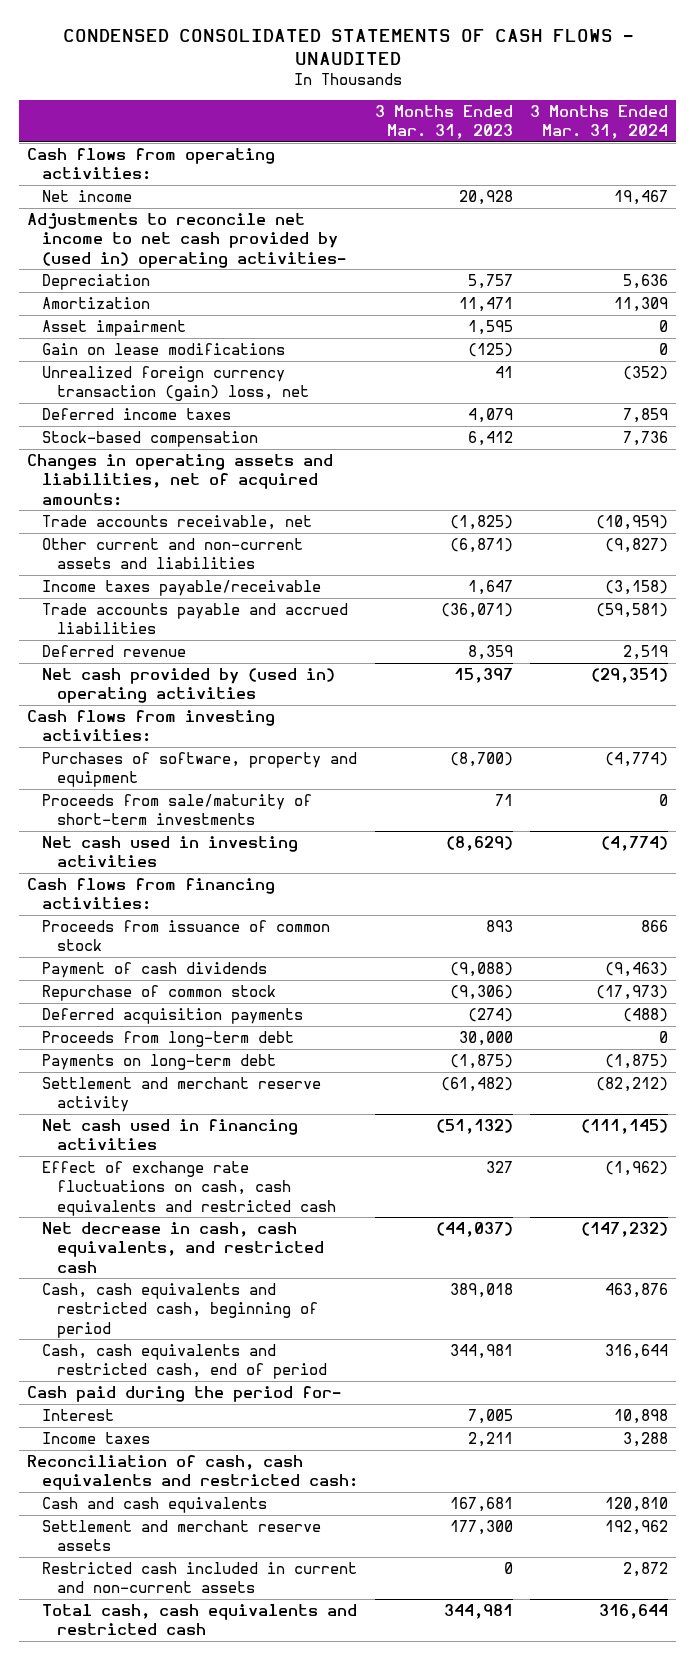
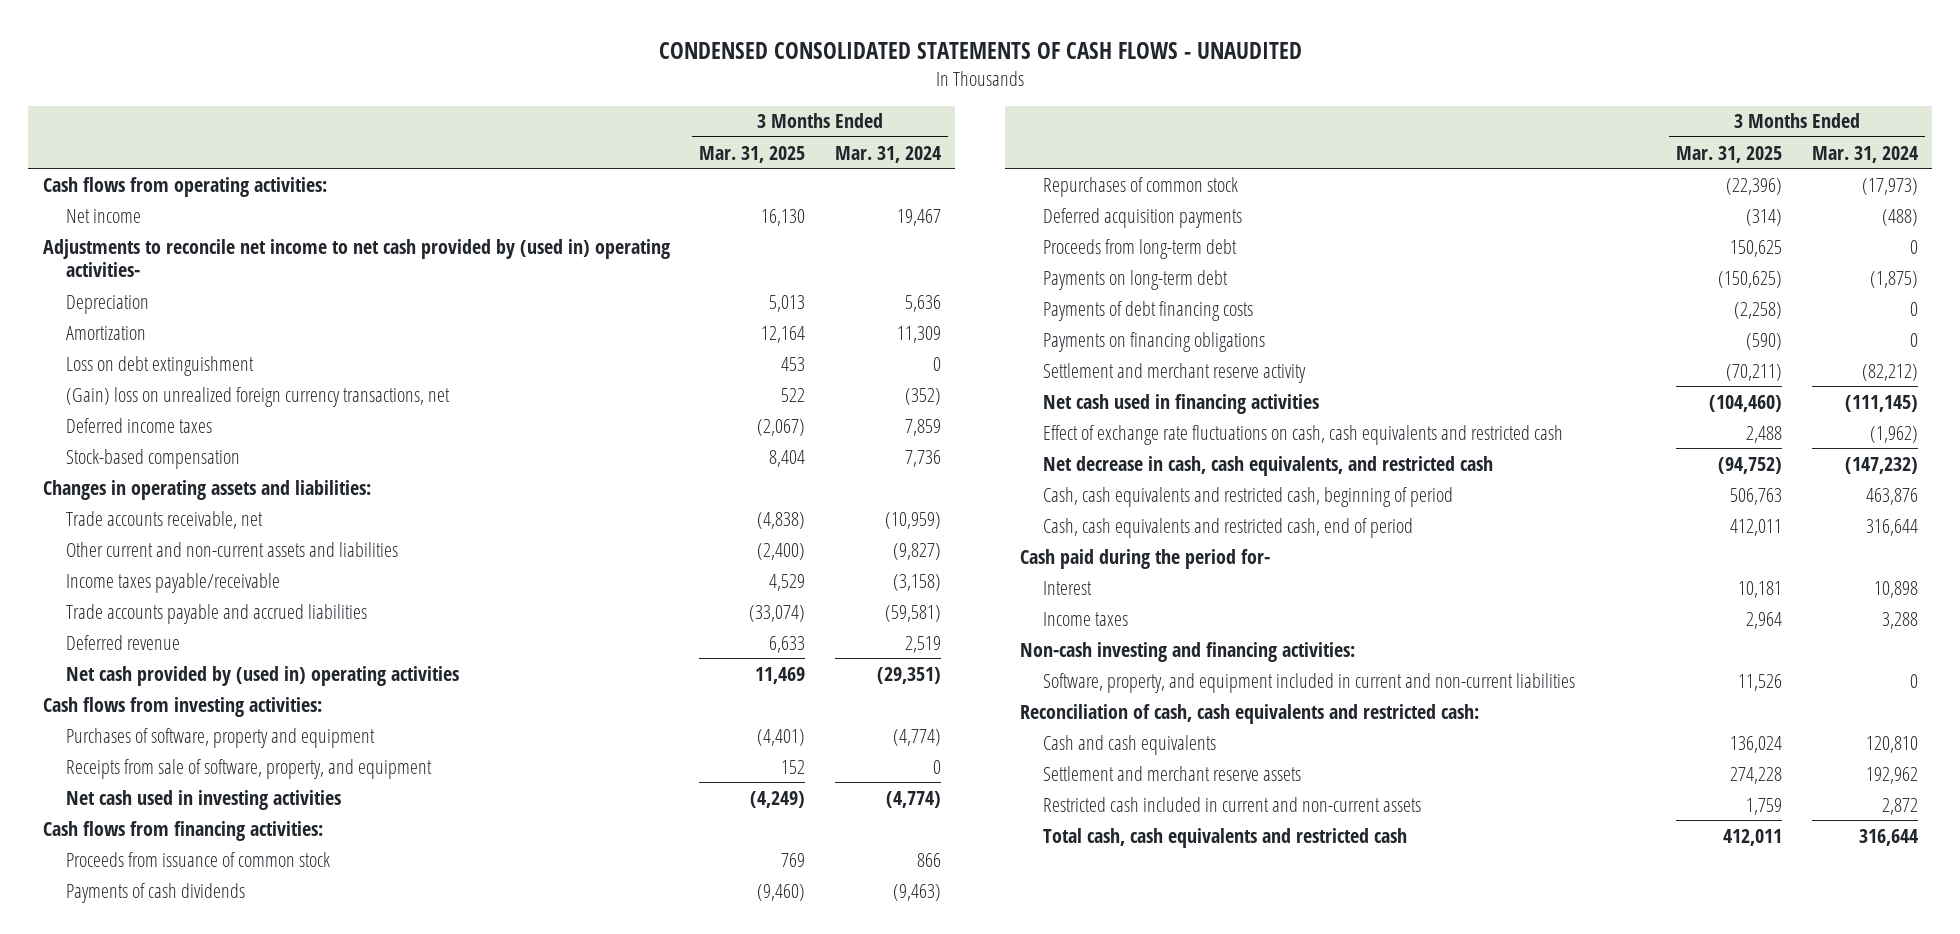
- | 3 Months Ended Mar. 31, 2023 | 3 Months Ended Mar. 31, 2024
+ | 3 Months Ended Mar. 31, 2025 | 3 Months Ended Mar. 31, 2024
- Asset impairment | 1,595 | 0
- Gain on lease modifications | (125) | 0
- Unrealized foreign currency transaction (gain) loss, net | 41 | (352)
+ Loss on debt extinguishment | 453 | 0
+ (Gain) loss on unrealized foreign currency transactions, net | 522 | (352)
- Changes in operating assets and liabilities, net of acquired amounts:
+ Changes in operating assets and liabilities:
- Proceeds from sale/maturity of short-term investments | 71 | 0
+ Receipts from sale of software, property, and equipment | 152 | 0
- Payment of cash dividends | (9,088) | (9,463)
- Repurchase of common stock | (9,306) | (17,973)
+ Payments of cash dividends | (9,460) | (9,463)
+ Repurchases of common stock | (22,396) | (17,973)
+ Payments of debt financing costs | (2,258) | 0
+ Payments on financing obligations | (590) | 0
+ Non-cash investing and financing activities:
+ Software, property, and equipment included in current and non-current liabilities | 11,526 | 0

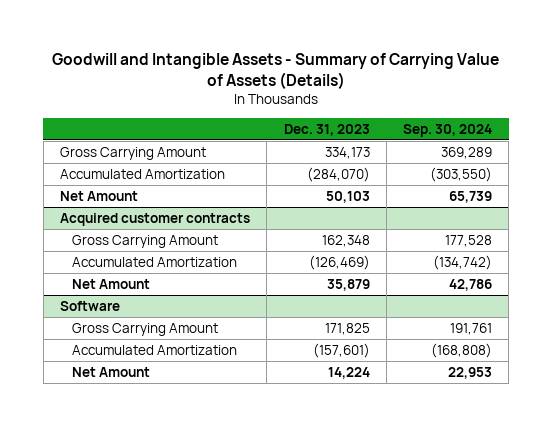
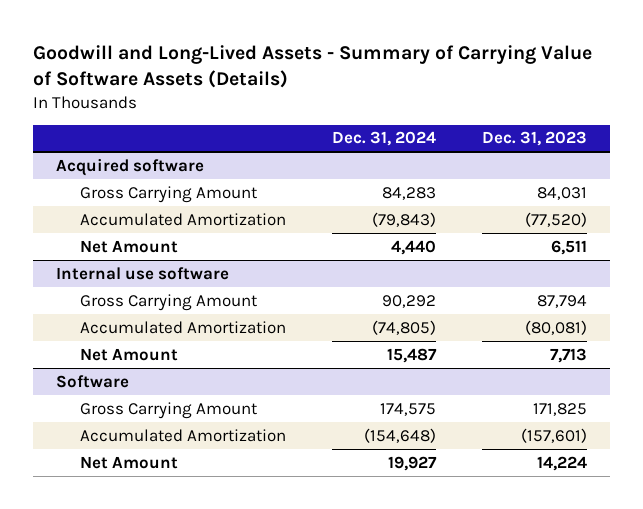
- Goodwill and Intangible Assets - Summary of Carrying Value of Assets (Details)
+ Goodwill and Long-Lived Assets - Summary of Carrying Value of Software Assets (Details)
- | Dec. 31, 2023 | Sep. 30, 2024
+ | Dec. 31, 2024 | Dec. 31, 2023
- Gross Carrying Amount | 334,173 | 369,289
- Accumulated Amortization | (284,070) | (303,550)
- Net Amount | 50,103 | 65,739
- Acquired customer contracts
- Gross Carrying Amount | 162,348 | 177,528
- Accumulated Amortization | (126,469) | (134,742)
- Net Amount | 35,879 | 42,786
+ Acquired software
+ Gross Carrying Amount | 84,283 | 84,031
+ Accumulated Amortization | (79,843) | (77,520)
+ Net Amount | 4,440 | 6,511
+ Internal use software
+ Gross Carrying Amount | 90,292 | 87,794
+ Accumulated Amortization | (74,805) | (80,081)
+ Net Amount | 15,487 | 7,713

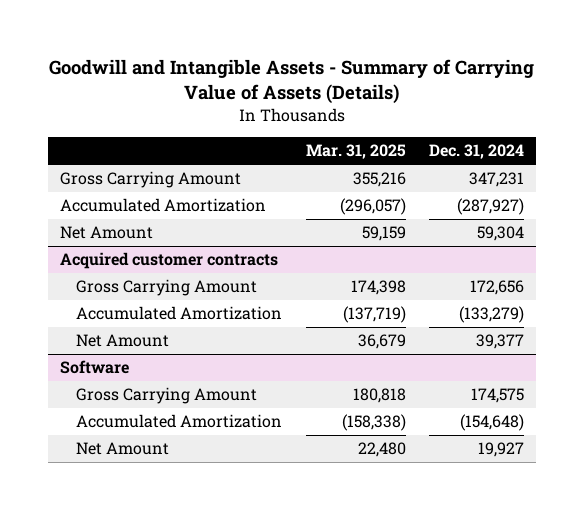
- Goodwill and Long-Lived Assets - Summary of Carrying Value of Software Assets (Details)
+ Goodwill and Intangible Assets - Summary of Carrying Value of Assets (Details)
- | Dec. 31, 2024 | Dec. 31, 2023
+ | Mar. 31, 2025 | Dec. 31, 2024
- Acquired software
- Gross Carrying Amount | 84,283 | 84,031
- Accumulated Amortization | (79,843) | (77,520)
- Net Amount | 4,440 | 6,511
- Internal use software
- Gross Carrying Amount | 90,292 | 87,794
- Accumulated Amortization | (74,805) | (80,081)
- Net Amount | 15,487 | 7,713
+ Gross Carrying Amount | 355,216 | 347,231
+ Accumulated Amortization | (296,057) | (287,927)
+ Net Amount | 59,159 | 59,304
+ Acquired customer contracts
+ Gross Carrying Amount | 174,398 | 172,656
+ Accumulated Amortization | (137,719) | (133,279)
+ Net Amount | 36,679 | 39,377

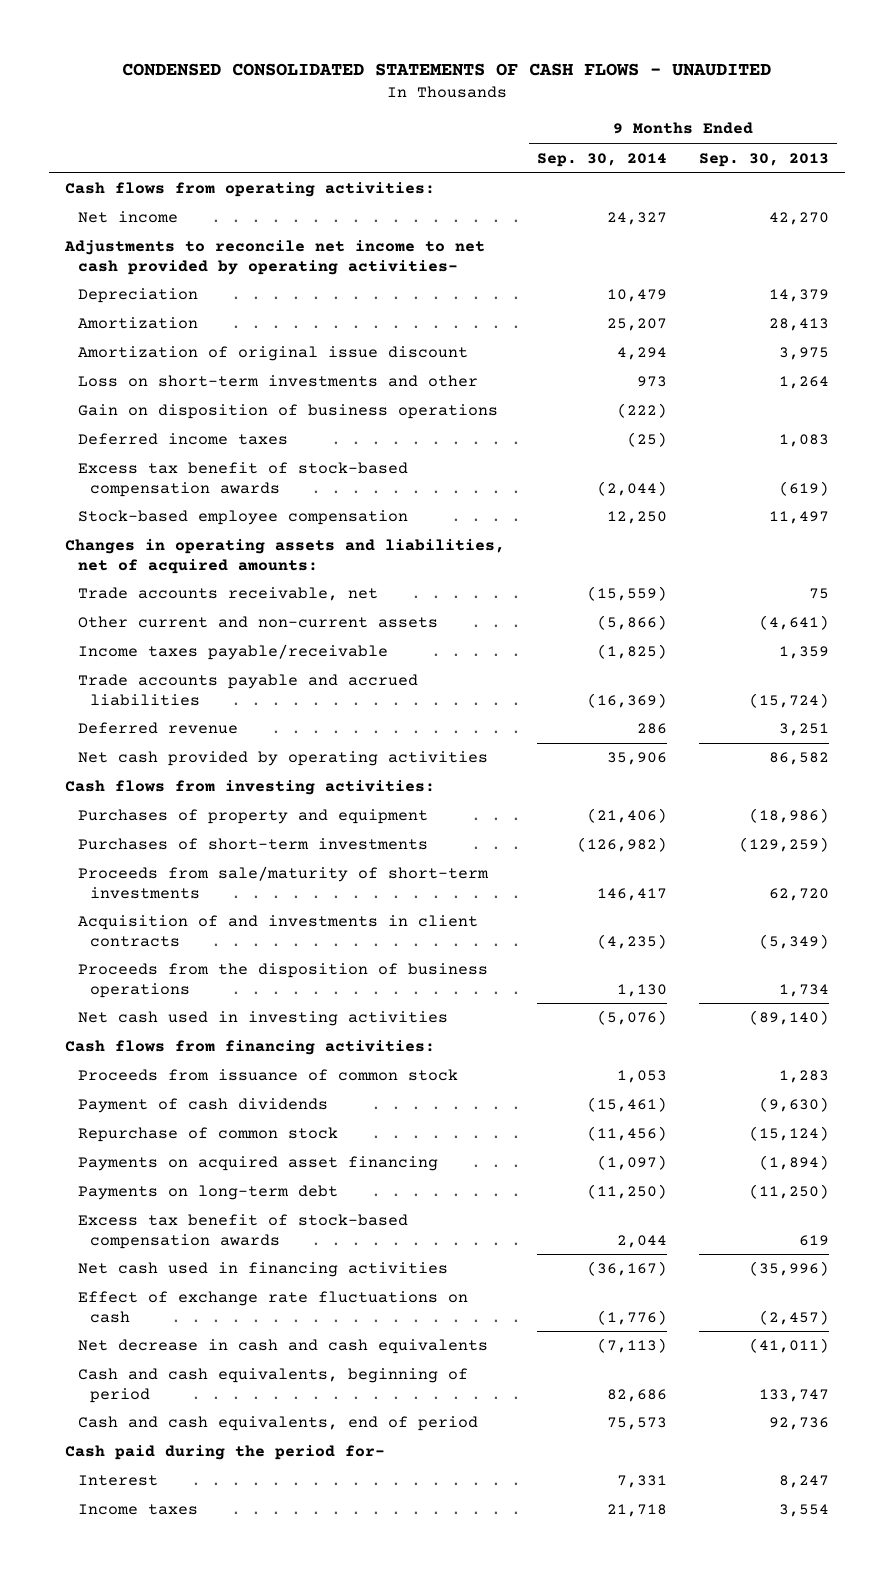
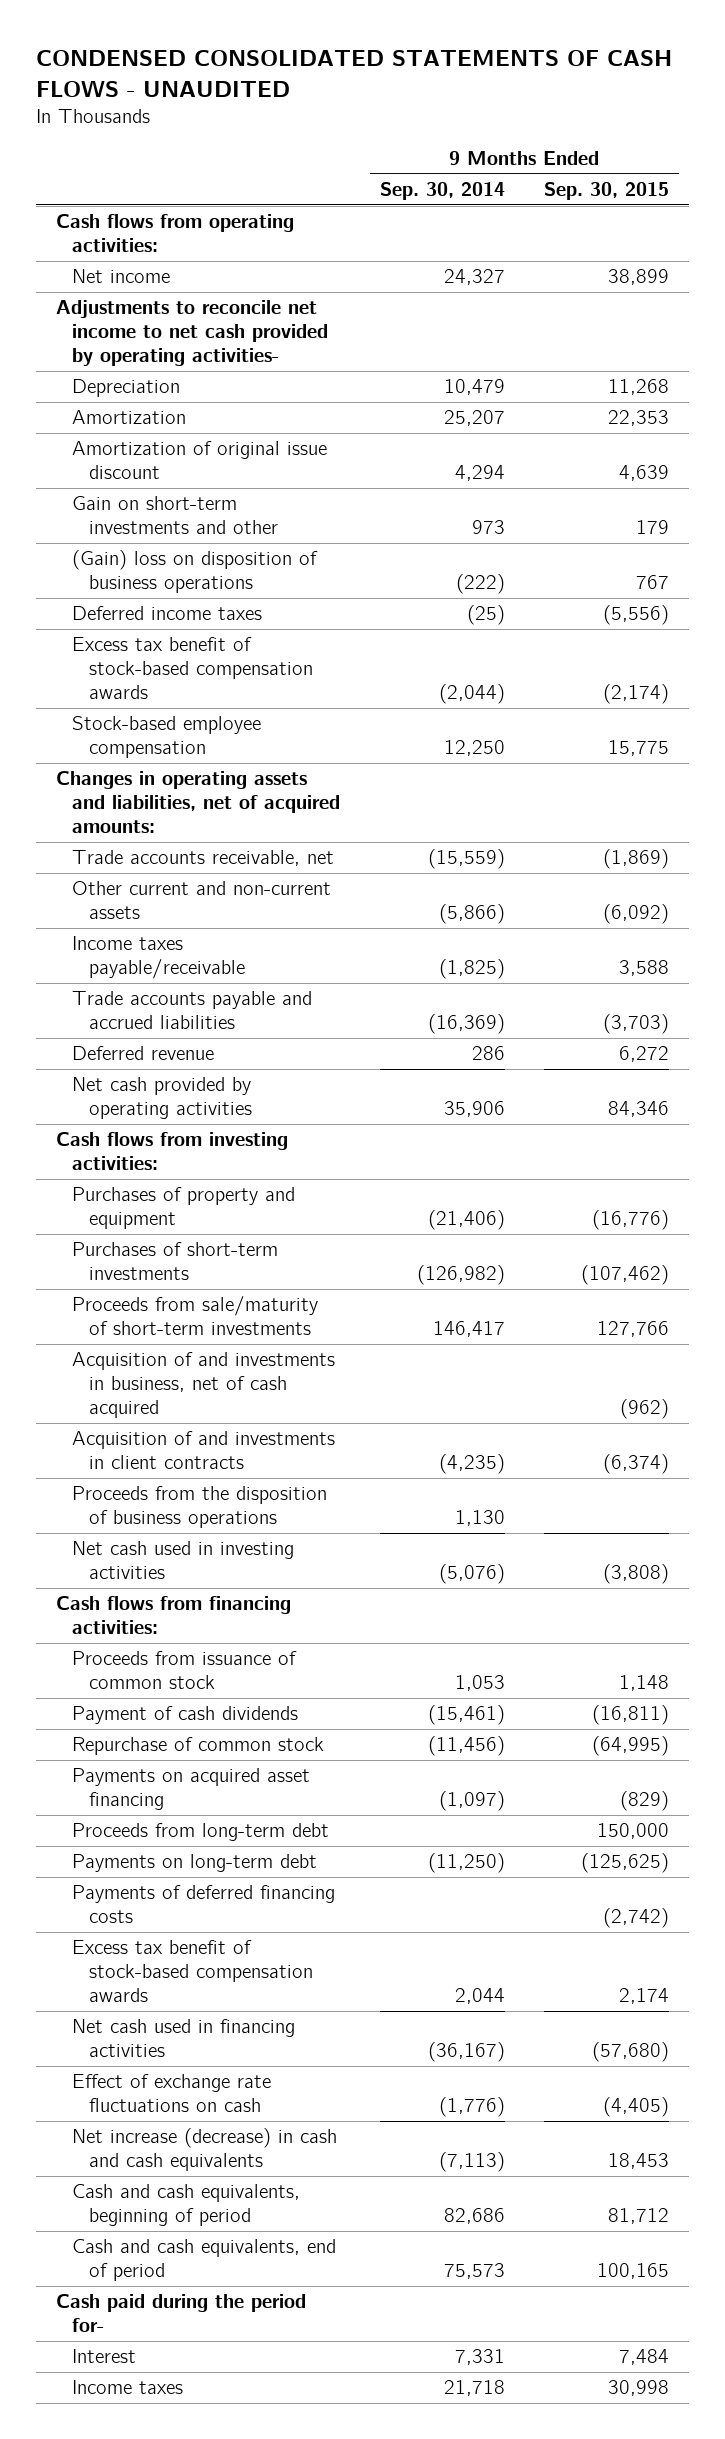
- | 9 Months Ended Sep. 30, 2014 | 9 Months Ended Sep. 30, 2013
+ | 9 Months Ended Sep. 30, 2014 | 9 Months Ended Sep. 30, 2015
- Loss on short-term investments and other | 973 | 1,264
- Gain on disposition of business operations | (222) |
+ Gain on short-term investments and other | 973 | 179
+ (Gain) loss on disposition of business operations | (222) | 767
+ Acquisition of and investments in business, net of cash acquired | | (962)
+ Proceeds from long-term debt | | 150,000
+ Payments of deferred financing costs | | (2,742)
- Net decrease in cash and cash equivalents | (7,113) | (41,011)
+ Net increase (decrease) in cash and cash equivalents | (7,113) | 18,453

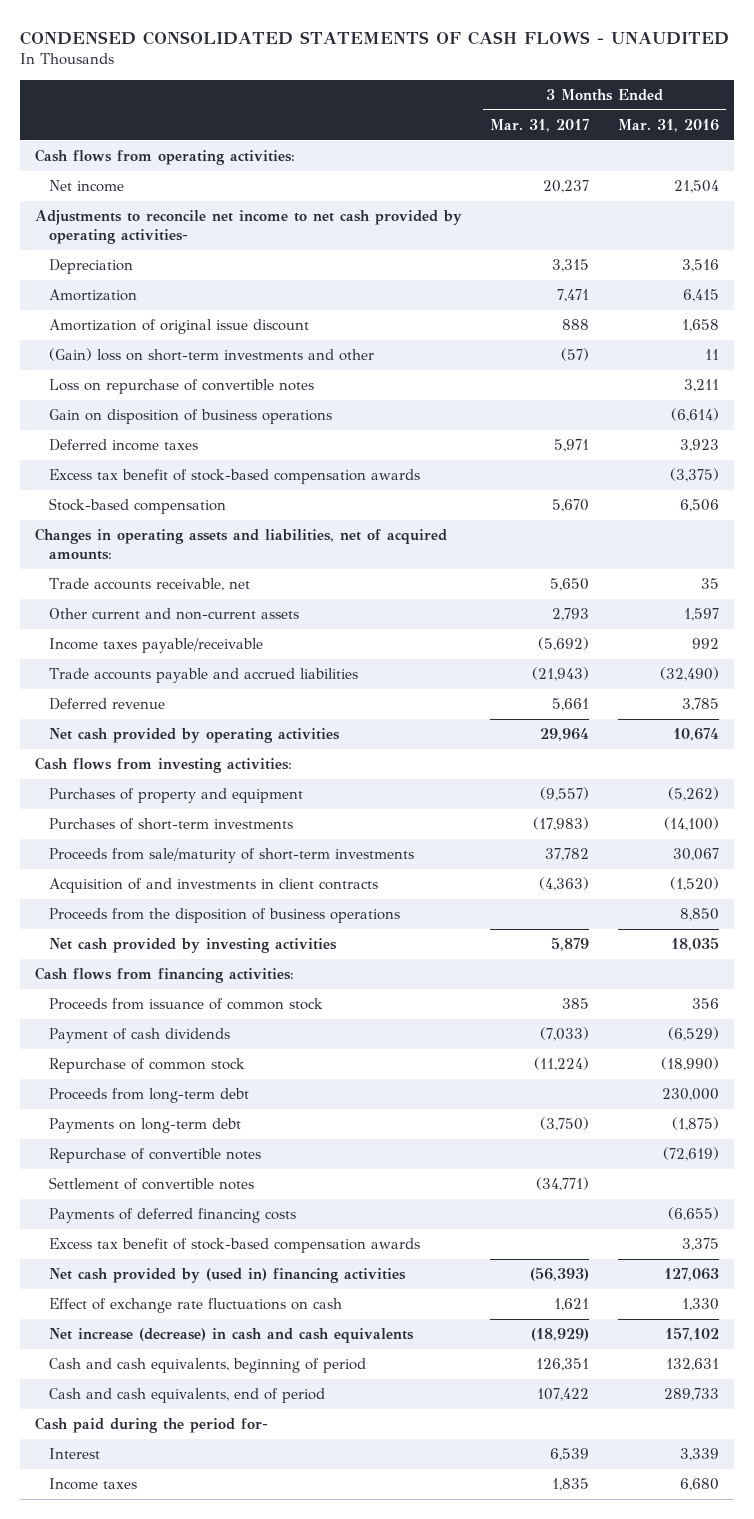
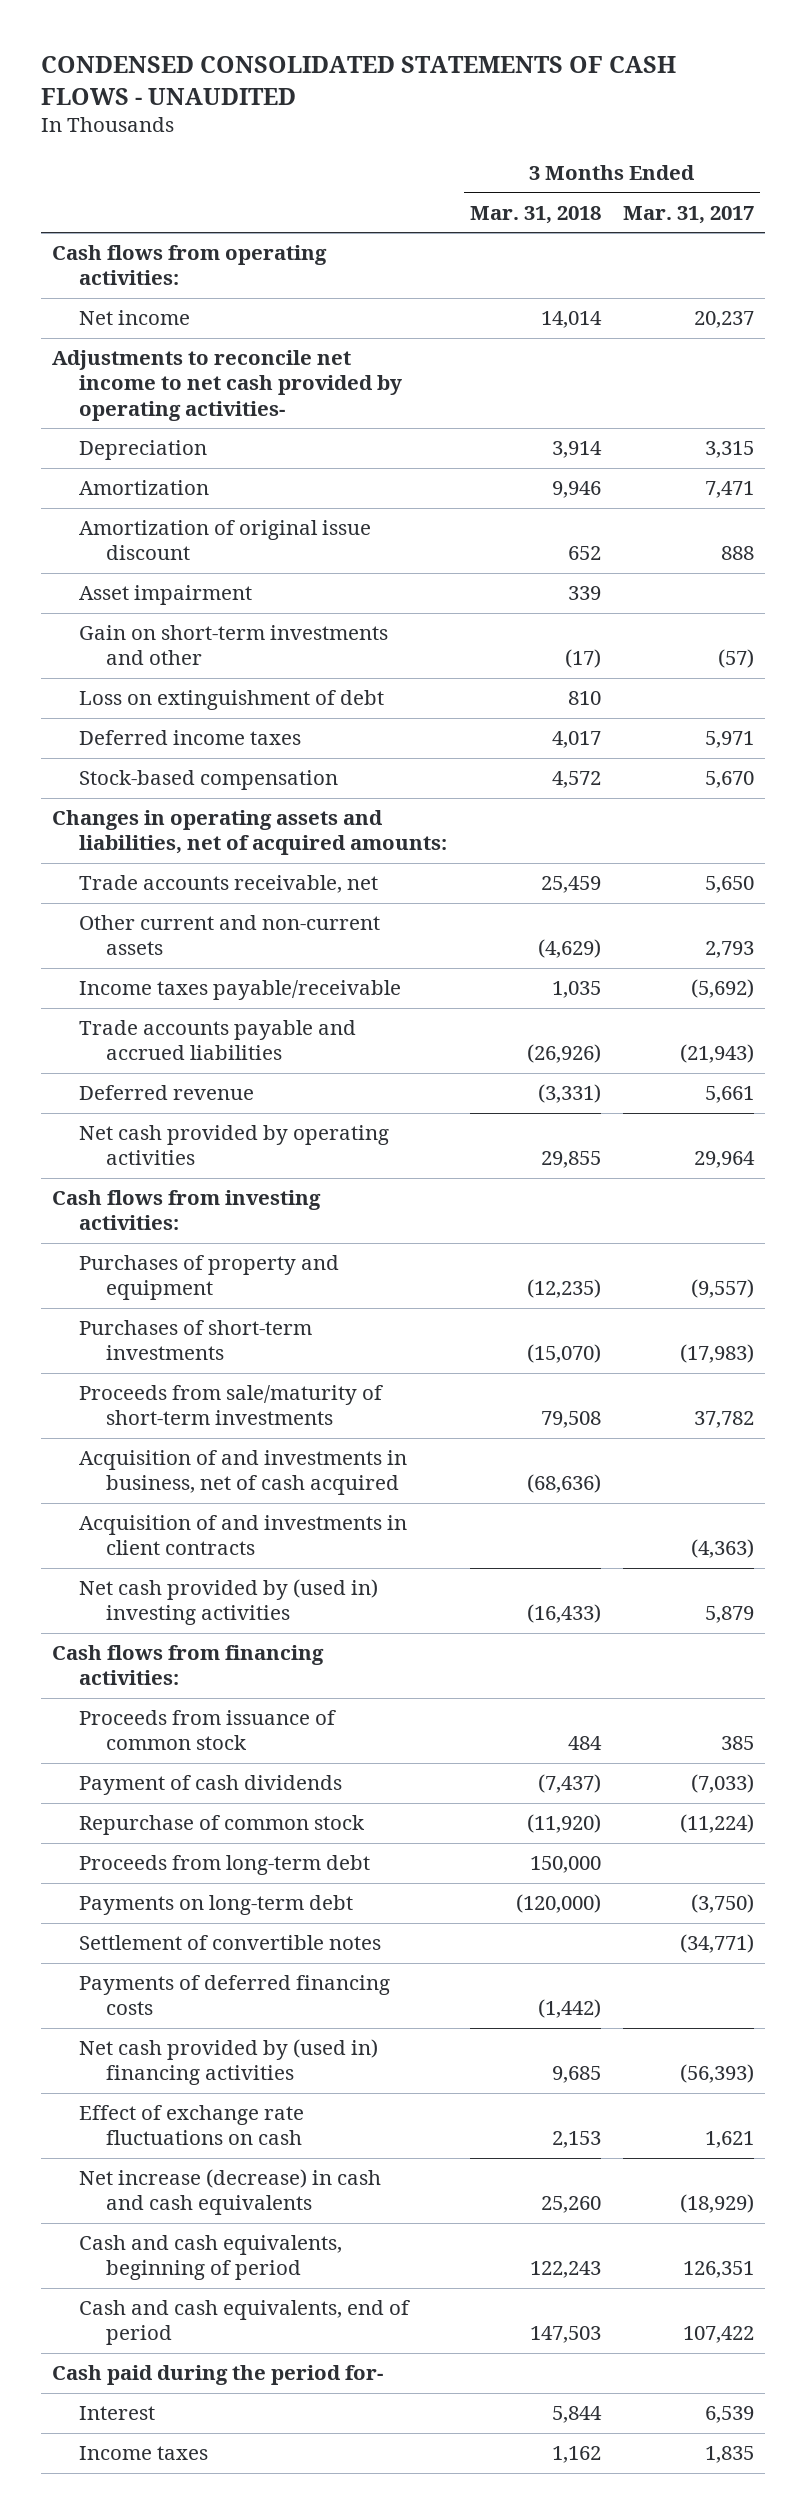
- | 3 Months Ended Mar. 31, 2017 | 3 Months Ended Mar. 31, 2016
+ | 3 Months Ended Mar. 31, 2018 | 3 Months Ended Mar. 31, 2017
- (Gain) loss on short-term investments and other | (57) | 11
- Loss on repurchase of convertible notes | | 3,211
- Gain on disposition of business operations | | (6,614)
+ Asset impairment | 339 |
+ Gain on short-term investments and other | (17) | (57)
+ Loss on extinguishment of debt | 810 |
- Excess tax benefit of stock-based compensation awards | | (3,375)
+ Acquisition of and investments in business, net of cash acquired | (68,636) |
- Proceeds from the disposition of business operations | | 8,850
- Net cash provided by investing activities | 5,879 | 18,035
+ Net cash provided by (used in) investing activities | (16,433) | 5,879
- Repurchase of convertible notes | | (72,619)
- Excess tax benefit of stock-based compensation awards | | 3,375

